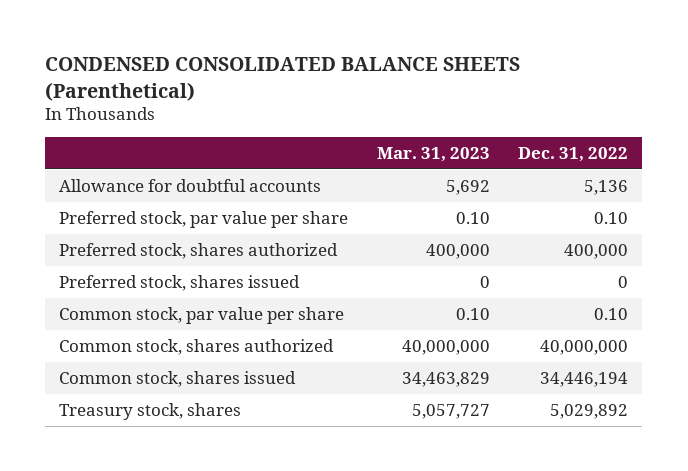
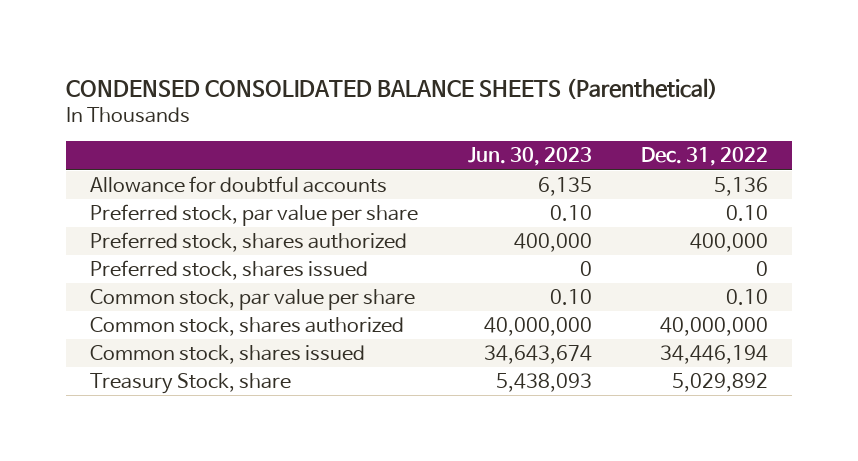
- | Mar. 31, 2023 | Dec. 31, 2022
+ | Jun. 30, 2023 | Dec. 31, 2022
- Treasury stock, shares | 5,057,727 | 5,029,892
+ Treasury Stock, share | 5,438,093 | 5,029,892

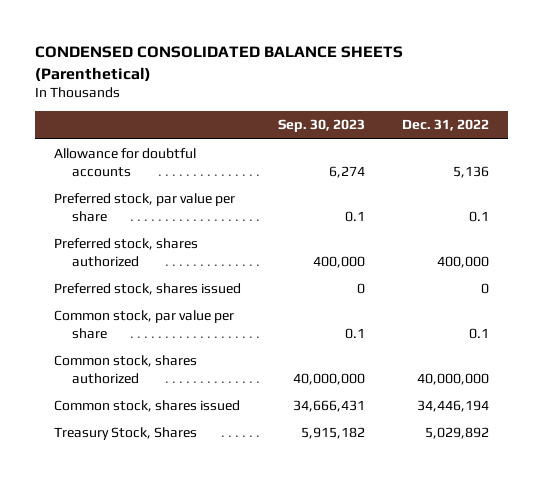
- | Jun. 30, 2023 | Dec. 31, 2022
+ | Sep. 30, 2023 | Dec. 31, 2022
- Preferred stock, par value per share | 0.10 | 0.10
+ Preferred stock, par value per share | 0.1 | 0.1
- Common stock, par value per share | 0.10 | 0.10
+ Common stock, par value per share | 0.1 | 0.1
- Treasury Stock, share | 5,438,093 | 5,029,892
+ Treasury Stock, Shares | 5,915,182 | 5,029,892

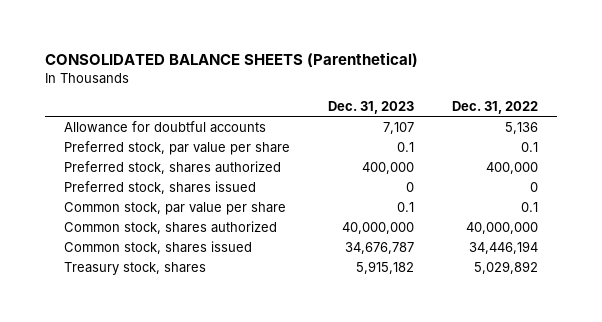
- CONDENSED CONSOLIDATED BALANCE SHEETS (Parenthetical)
+ CONSOLIDATED BALANCE SHEETS (Parenthetical)
- | Sep. 30, 2023 | Dec. 31, 2022
+ | Dec. 31, 2023 | Dec. 31, 2022
- Treasury Stock, Shares | 5,915,182 | 5,029,892
+ Treasury stock, shares | 5,915,182 | 5,029,892

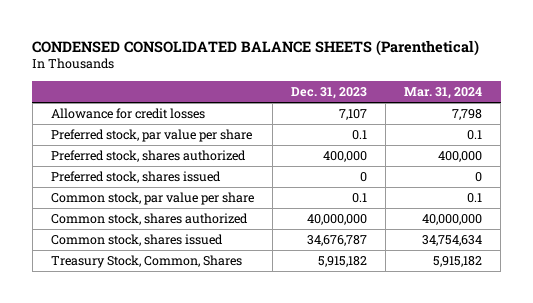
- CONSOLIDATED BALANCE SHEETS (Parenthetical)
+ CONDENSED CONSOLIDATED BALANCE SHEETS (Parenthetical)
- | Dec. 31, 2023 | Dec. 31, 2022
+ | Dec. 31, 2023 | Mar. 31, 2024
- Allowance for doubtful accounts | 7,107 | 5,136
+ Allowance for credit losses | 7,107 | 7,798
- Treasury stock, shares | 5,915,182 | 5,029,892
+ Treasury Stock, Common, Shares | 5,915,182 | 5,915,182

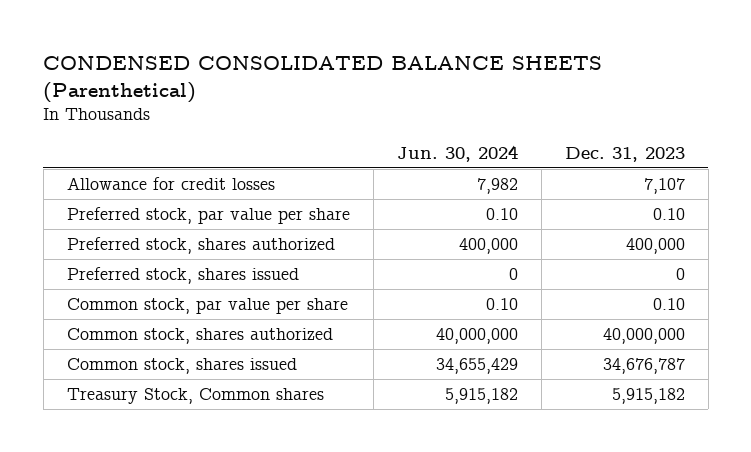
- | Dec. 31, 2023 | Mar. 31, 2024
+ | Jun. 30, 2024 | Dec. 31, 2023
- Preferred stock, par value per share | 0.1 | 0.1
+ Preferred stock, par value per share | 0.10 | 0.10
- Common stock, par value per share | 0.1 | 0.1
+ Common stock, par value per share | 0.10 | 0.10
- Treasury Stock, Common, Shares | 5,915,182 | 5,915,182
+ Treasury Stock, Common shares | 5,915,182 | 5,915,182

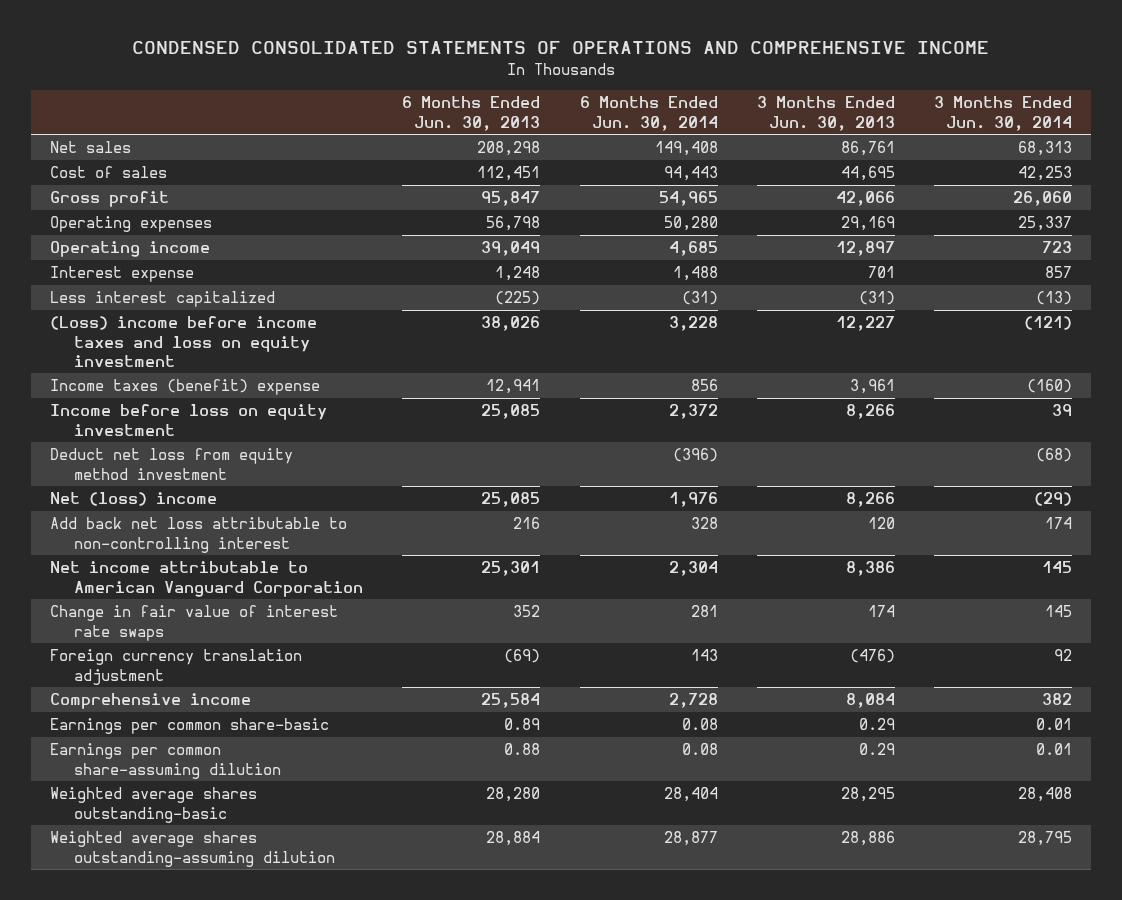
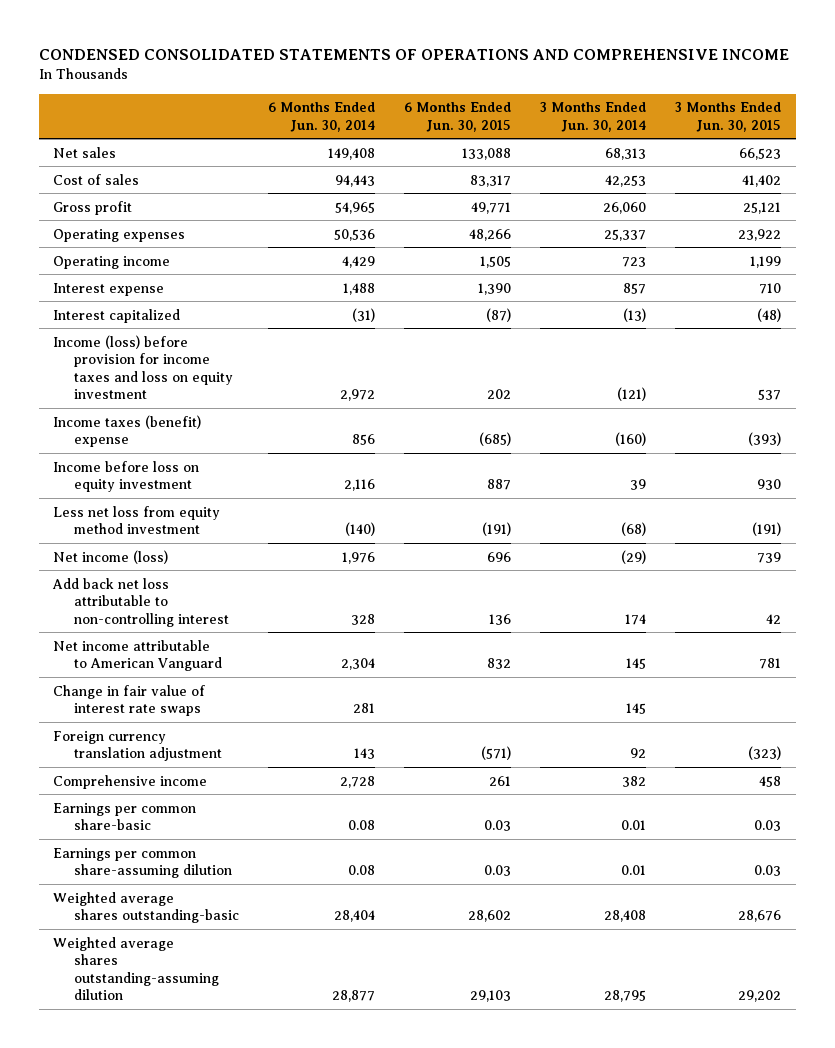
- | 6 Months Ended Jun. 30, 2013 | 6 Months Ended Jun. 30, 2014 | 3 Months Ended Jun. 30, 2013 | 3 Months Ended Jun. 30, 2014
+ | 6 Months Ended Jun. 30, 2014 | 6 Months Ended Jun. 30, 2015 | 3 Months Ended Jun. 30, 2014 | 3 Months Ended Jun. 30, 2015
- Operating expenses | 56,798 | 50,280 | 29,169 | 25,337
- Operating income | 39,049 | 4,685 | 12,897 | 723
+ Operating expenses | 50,536 | 48,266 | 25,337 | 23,922
+ Operating income | 4,429 | 1,505 | 723 | 1,199
- Less interest capitalized | (225) | (31) | (31) | (13)
- (Loss) income before income taxes and loss on equity investment | 38,026 | 3,228 | 12,227 | (121)
+ Interest capitalized | (31) | (87) | (13) | (48)
+ Income (loss) before provision for income taxes and loss on equity investment | 2,972 | 202 | (121) | 537
- Income before loss on equity investment | 25,085 | 2,372 | 8,266 | 39
- Deduct net loss from equity method investment | | (396) | | (68)
- Net (loss) income | 25,085 | 1,976 | 8,266 | (29)
+ Income before loss on equity investment | 2,116 | 887 | 39 | 930
+ Less net loss from equity method investment | (140) | (191) | (68) | (191)
+ Net income (loss) | 1,976 | 696 | (29) | 739
- Net income attributable to American Vanguard Corporation | 25,301 | 2,304 | 8,386 | 145
+ Net income attributable to American Vanguard | 2,304 | 832 | 145 | 781

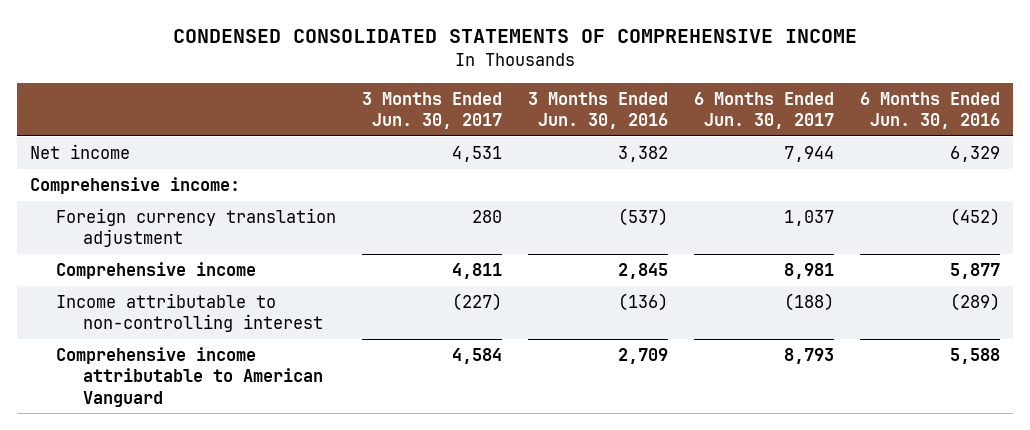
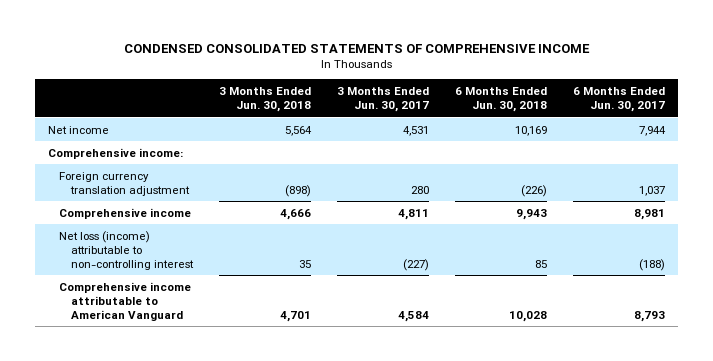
- | 3 Months Ended Jun. 30, 2017 | 3 Months Ended Jun. 30, 2016 | 6 Months Ended Jun. 30, 2017 | 6 Months Ended Jun. 30, 2016
+ | 3 Months Ended Jun. 30, 2018 | 3 Months Ended Jun. 30, 2017 | 6 Months Ended Jun. 30, 2018 | 6 Months Ended Jun. 30, 2017
- Income attributable to non-controlling interest | (227) | (136) | (188) | (289)
+ Net loss (income) attributable to non-controlling interest | 35 | (227) | 85 | (188)

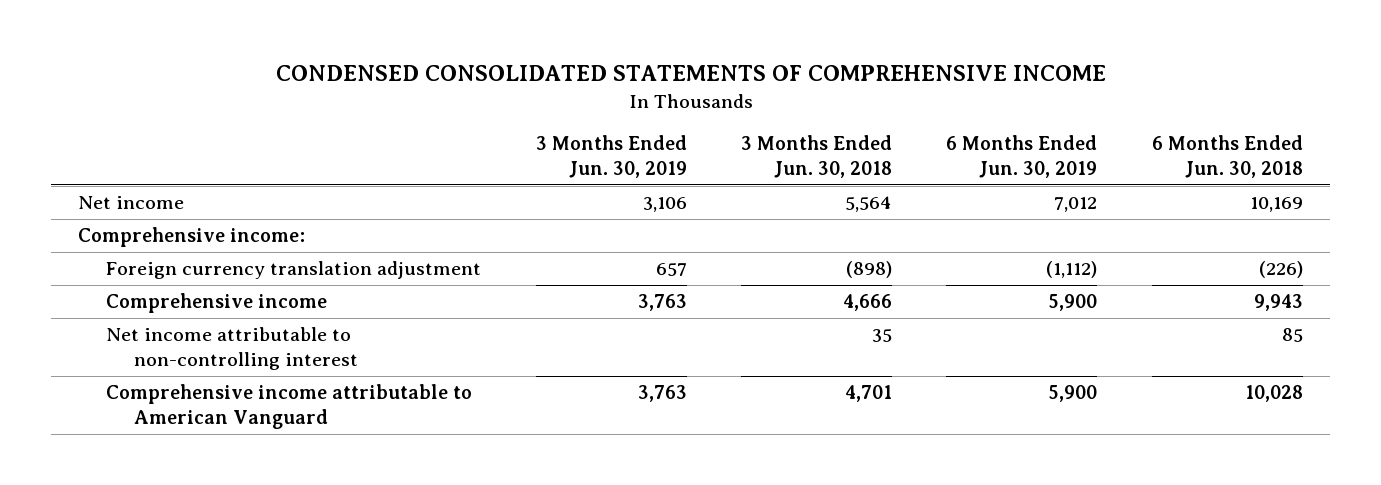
- | 3 Months Ended Jun. 30, 2018 | 3 Months Ended Jun. 30, 2017 | 6 Months Ended Jun. 30, 2018 | 6 Months Ended Jun. 30, 2017
+ | 3 Months Ended Jun. 30, 2019 | 3 Months Ended Jun. 30, 2018 | 6 Months Ended Jun. 30, 2019 | 6 Months Ended Jun. 30, 2018
- Net loss (income) attributable to non-controlling interest | 35 | (227) | 85 | (188)
+ Net income attributable to non-controlling interest | | 35 | | 85

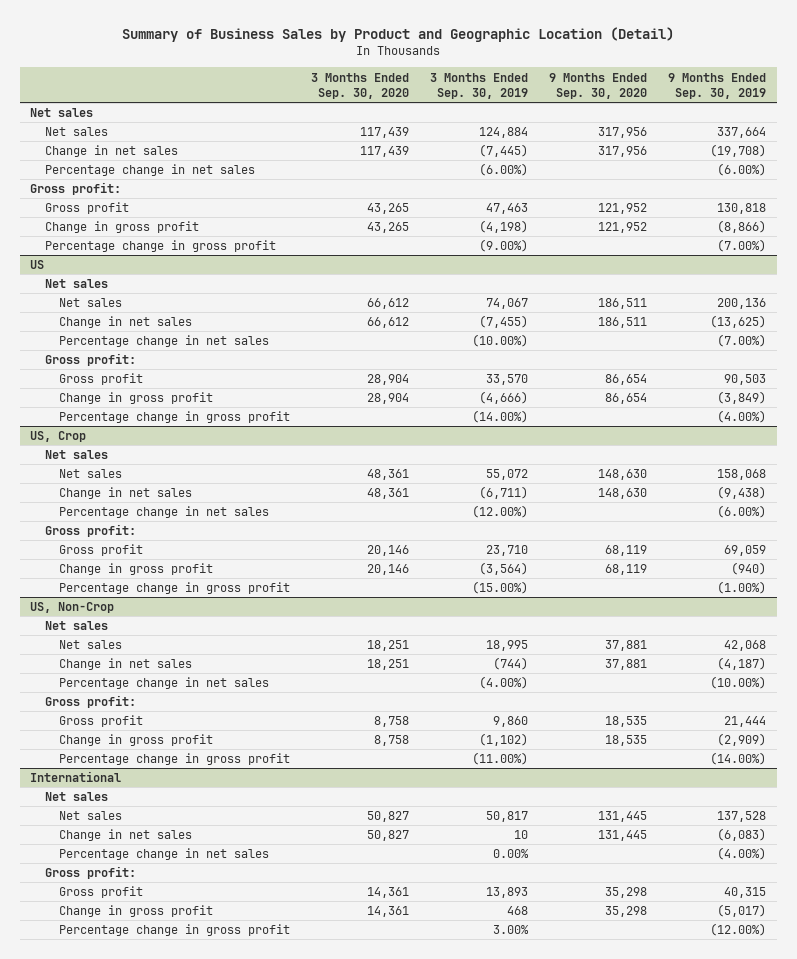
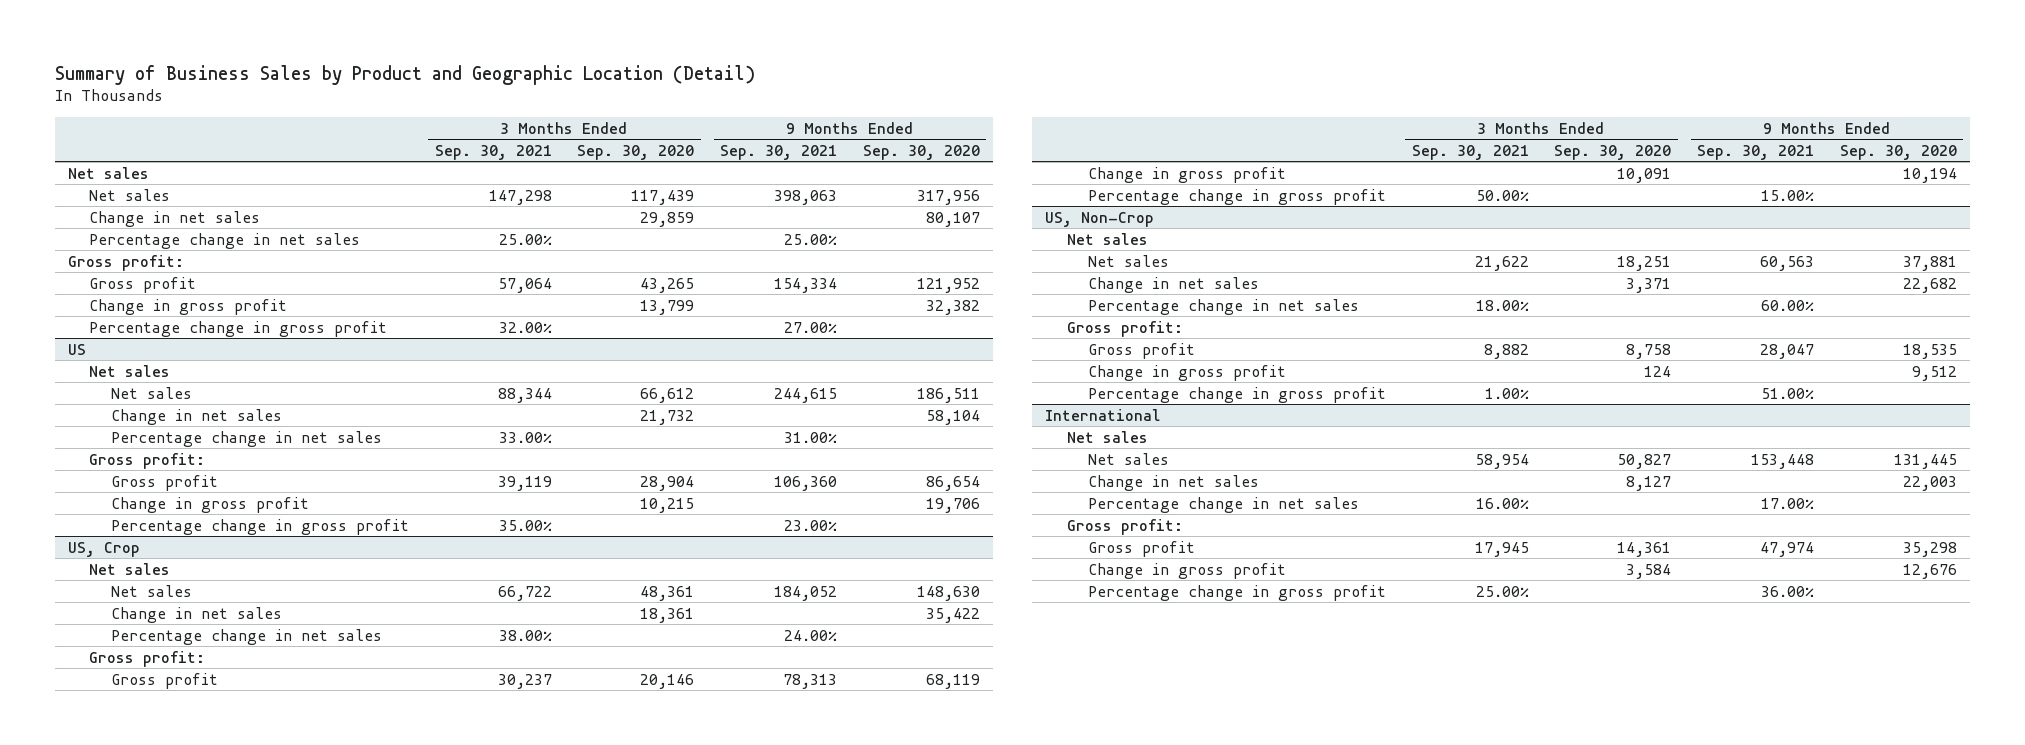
- | 3 Months Ended Sep. 30, 2020 | 3 Months Ended Sep. 30, 2019 | 9 Months Ended Sep. 30, 2020 | 9 Months Ended Sep. 30, 2019
+ | 3 Months Ended Sep. 30, 2021 | 3 Months Ended Sep. 30, 2020 | 9 Months Ended Sep. 30, 2021 | 9 Months Ended Sep. 30, 2020
- Change in net sales | 117,439 | (7,445) | 317,956 | (19,708)
+ Change in net sales | | 29,859 | | 80,107
- Change in gross profit | 43,265 | (4,198) | 121,952 | (8,866)
+ Change in gross profit | | 13,799 | | 32,382
@ US
- Change in net sales | 66,612 | (7,455) | 186,511 | (13,625)
+ Change in net sales | | 21,732 | | 58,104
- Change in gross profit | 28,904 | (4,666) | 86,654 | (3,849)
+ Change in gross profit | | 10,215 | | 19,706
@ US, Crop
- Change in net sales | 48,361 | (6,711) | 148,630 | (9,438)
+ Change in net sales | | 18,361 | | 35,422
- Change in gross profit | 20,146 | (3,564) | 68,119 | (940)
+ Change in gross profit | | 10,091 | | 10,194
@ US, Non-Crop
- Change in net sales | 18,251 | (744) | 37,881 | (4,187)
+ Change in net sales | | 3,371 | | 22,682
- Change in gross profit | 8,758 | (1,102) | 18,535 | (2,909)
+ Change in gross profit | | 124 | | 9,512
@ International
- Change in net sales | 50,827 | 10 | 131,445 | (6,083)
+ Change in net sales | | 8,127 | | 22,003
- Change in gross profit | 14,361 | 468 | 35,298 | (5,017)
+ Change in gross profit | | 3,584 | | 12,676

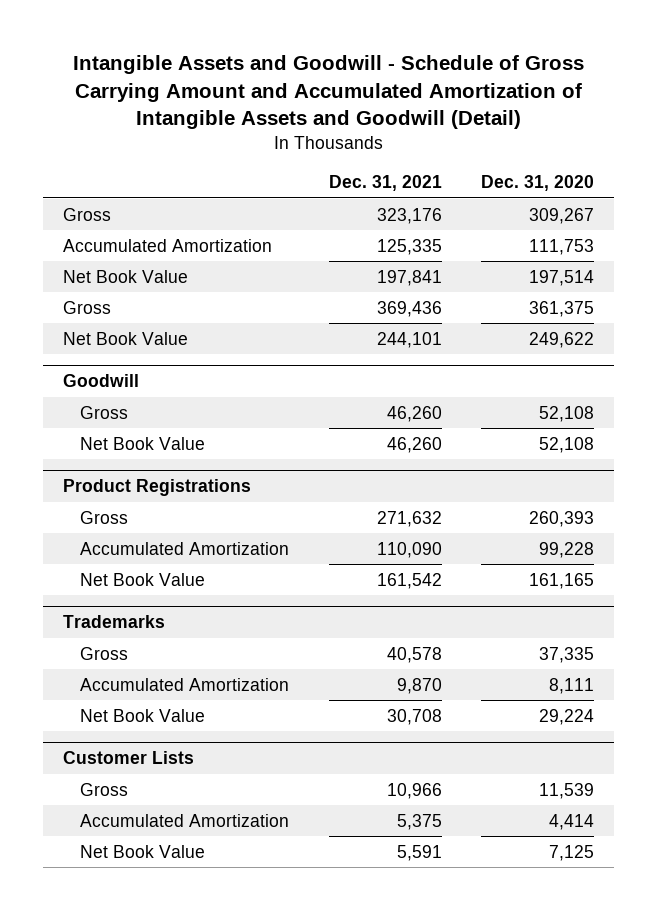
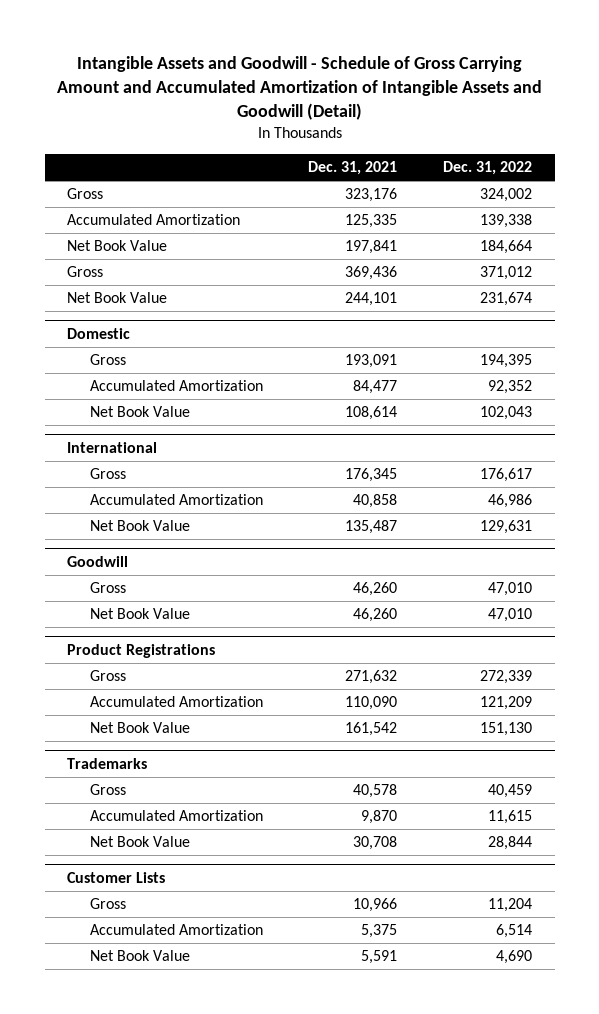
- | Dec. 31, 2021 | Dec. 31, 2020
+ | Dec. 31, 2021 | Dec. 31, 2022
+ Domestic
+ Gross | 193,091 | 194,395
+ Accumulated Amortization | 84,477 | 92,352
+ Net Book Value | 108,614 | 102,043
+ International
+ Gross | 176,345 | 176,617
+ Accumulated Amortization | 40,858 | 46,986
+ Net Book Value | 135,487 | 129,631

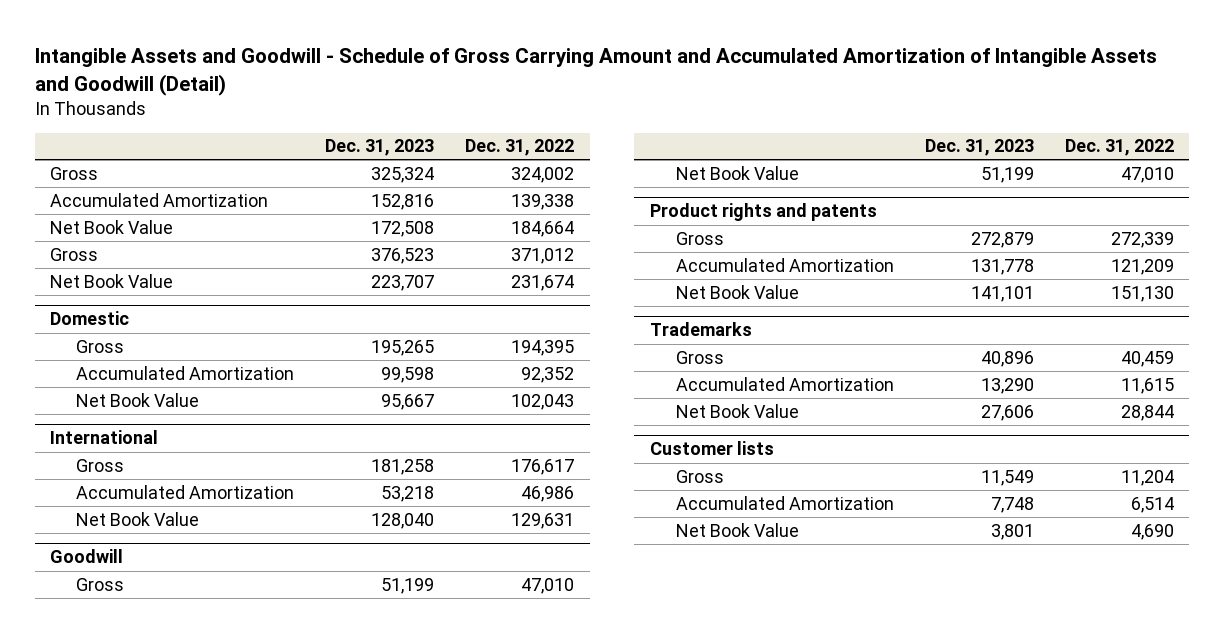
- | Dec. 31, 2021 | Dec. 31, 2022
+ | Dec. 31, 2023 | Dec. 31, 2022
- Product Registrations
+ Product rights and patents
- Customer Lists
+ Customer lists

